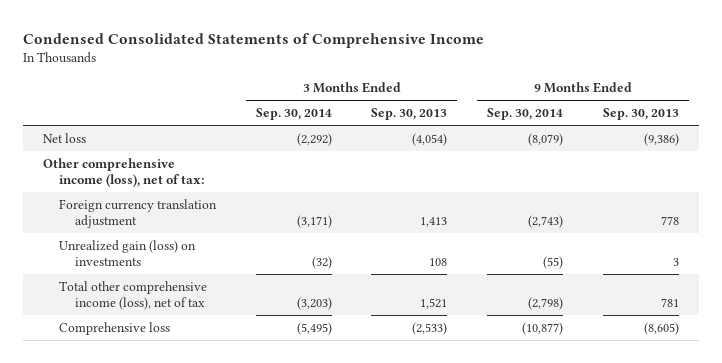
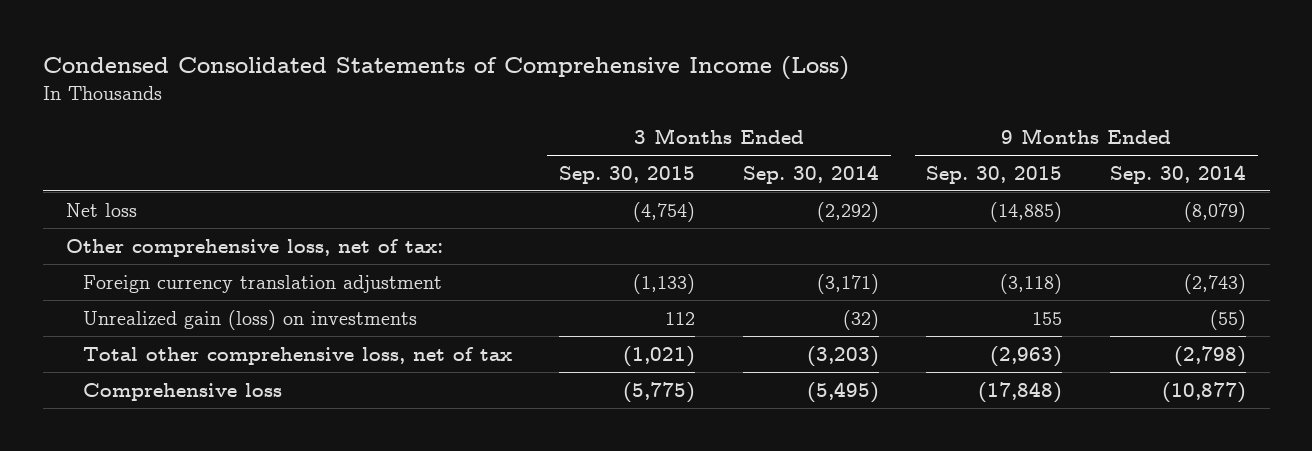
- Condensed Consolidated Statements of Comprehensive Income
+ Condensed Consolidated Statements of Comprehensive Income (Loss)
- | 3 Months Ended Sep. 30, 2014 | 3 Months Ended Sep. 30, 2013 | 9 Months Ended Sep. 30, 2014 | 9 Months Ended Sep. 30, 2013
+ | 3 Months Ended Sep. 30, 2015 | 3 Months Ended Sep. 30, 2014 | 9 Months Ended Sep. 30, 2015 | 9 Months Ended Sep. 30, 2014
- Other comprehensive income (loss), net of tax:
+ Other comprehensive loss, net of tax:
- Total other comprehensive income (loss), net of tax | (3,203) | 1,521 | (2,798) | 781
+ Total other comprehensive loss, net of tax | (1,021) | (3,203) | (2,963) | (2,798)

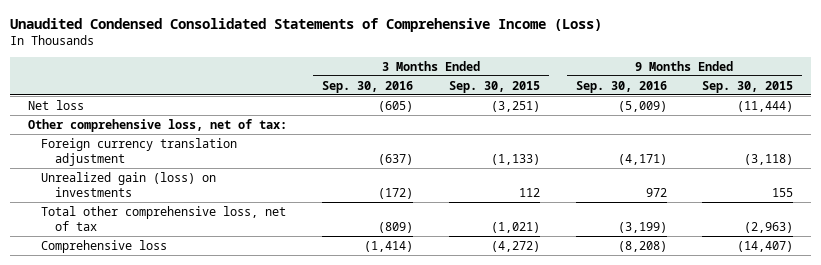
- Condensed Consolidated Statements of Comprehensive Income (Loss)
+ Unaudited Condensed Consolidated Statements of Comprehensive Income (Loss)
- | 3 Months Ended Sep. 30, 2015 | 3 Months Ended Sep. 30, 2014 | 9 Months Ended Sep. 30, 2015 | 9 Months Ended Sep. 30, 2014
+ | 3 Months Ended Sep. 30, 2016 | 3 Months Ended Sep. 30, 2015 | 9 Months Ended Sep. 30, 2016 | 9 Months Ended Sep. 30, 2015
- Net loss | (4,754) | (2,292) | (14,885) | (8,079)
+ Net loss | (605) | (3,251) | (5,009) | (11,444)
- Comprehensive loss | (5,775) | (5,495) | (17,848) | (10,877)
+ Comprehensive loss | (1,414) | (4,272) | (8,208) | (14,407)

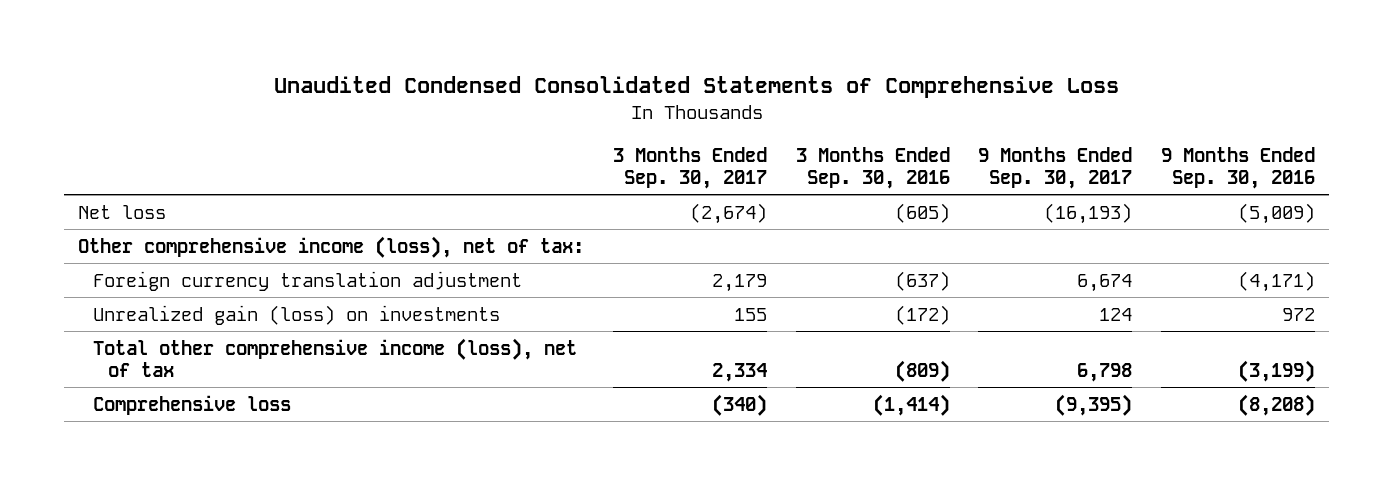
- Unaudited Condensed Consolidated Statements of Comprehensive Income (Loss)
+ Unaudited Condensed Consolidated Statements of Comprehensive Loss
- | 3 Months Ended Sep. 30, 2016 | 3 Months Ended Sep. 30, 2015 | 9 Months Ended Sep. 30, 2016 | 9 Months Ended Sep. 30, 2015
+ | 3 Months Ended Sep. 30, 2017 | 3 Months Ended Sep. 30, 2016 | 9 Months Ended Sep. 30, 2017 | 9 Months Ended Sep. 30, 2016
- Other comprehensive loss, net of tax:
+ Other comprehensive income (loss), net of tax:
- Total other comprehensive loss, net of tax | (809) | (1,021) | (3,199) | (2,963)
+ Total other comprehensive income (loss), net of tax | 2,334 | (809) | 6,798 | (3,199)

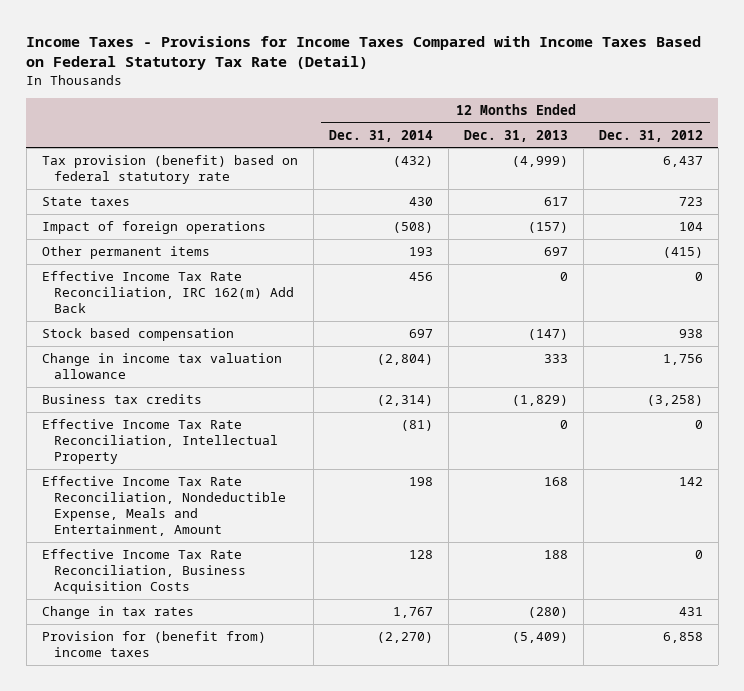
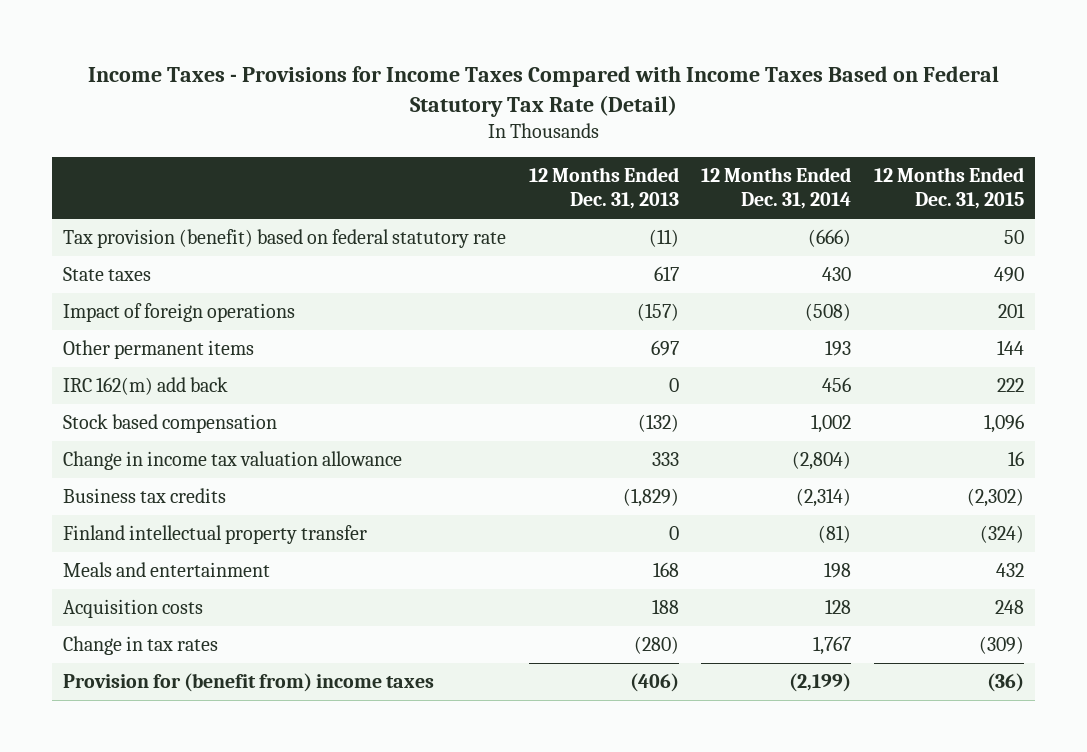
- | 12 Months Ended Dec. 31, 2014 | 12 Months Ended Dec. 31, 2013 | 12 Months Ended Dec. 31, 2012
+ | 12 Months Ended Dec. 31, 2013 | 12 Months Ended Dec. 31, 2014 | 12 Months Ended Dec. 31, 2015
- Tax provision (benefit) based on federal statutory rate | (432) | (4,999) | 6,437
+ Tax provision (benefit) based on federal statutory rate | (11) | (666) | 50
- Effective Income Tax Rate Reconciliation, IRC 162(m) Add Back | 456 | 0 | 0
- Stock based compensation | 697 | (147) | 938
+ IRC 162(m) add back | 0 | 456 | 222
+ Stock based compensation | (132) | 1,002 | 1,096
- Effective Income Tax Rate Reconciliation, Intellectual Property | (81) | 0 | 0
- Effective Income Tax Rate Reconciliation, Nondeductible Expense, Meals and Entertainment, Amount | 198 | 168 | 142
- Effective Income Tax Rate Reconciliation, Business Acquisition Costs | 128 | 188 | 0
+ Finland intellectual property transfer | 0 | (81) | (324)
+ Meals and entertainment | 168 | 198 | 432
+ Acquisition costs | 188 | 128 | 248
- Provision for (benefit from) income taxes | (2,270) | (5,409) | 6,858
+ Provision for (benefit from) income taxes | (406) | (2,199) | (36)

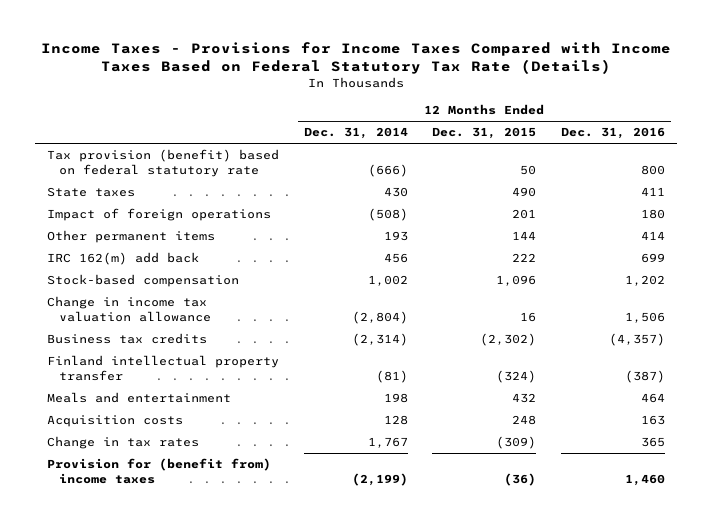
- Income Taxes - Provisions for Income Taxes Compared with Income Taxes Based on Federal Statutory Tax Rate (Detail)
+ Income Taxes - Provisions for Income Taxes Compared with Income Taxes Based on Federal Statutory Tax Rate (Details)
- | 12 Months Ended Dec. 31, 2013 | 12 Months Ended Dec. 31, 2014 | 12 Months Ended Dec. 31, 2015
+ | 12 Months Ended Dec. 31, 2014 | 12 Months Ended Dec. 31, 2015 | 12 Months Ended Dec. 31, 2016
- Stock based compensation | (132) | 1,002 | 1,096
+ Stock-based compensation | 1,002 | 1,096 | 1,202

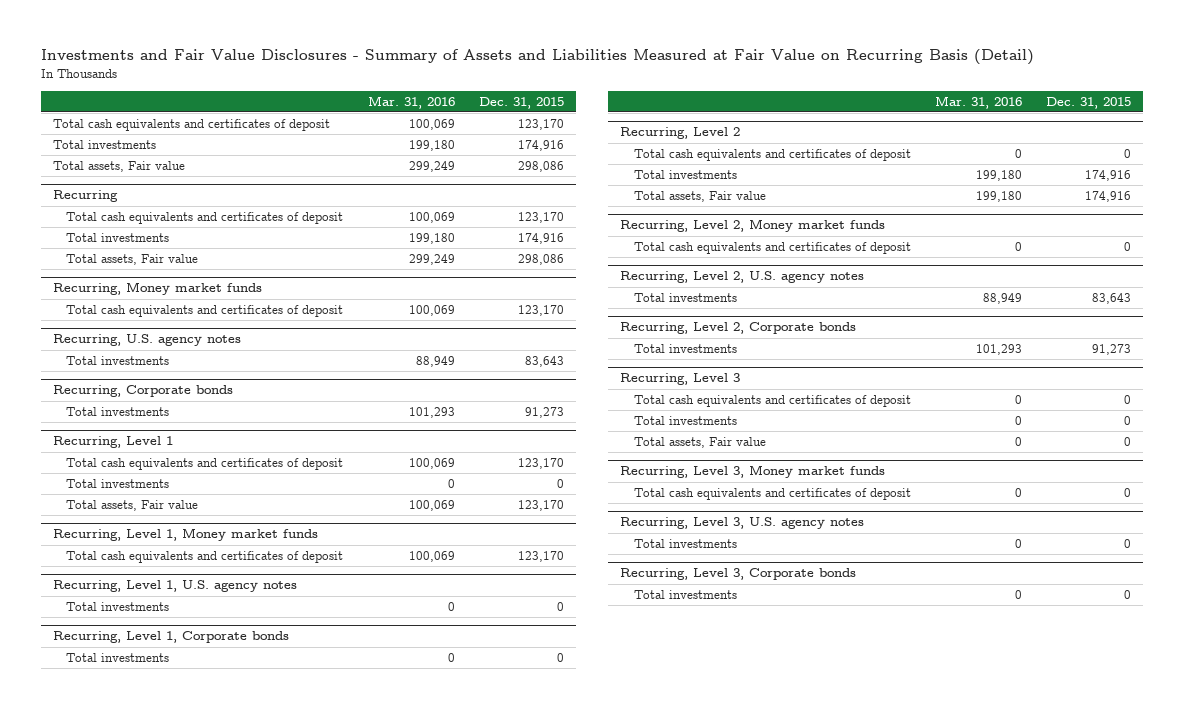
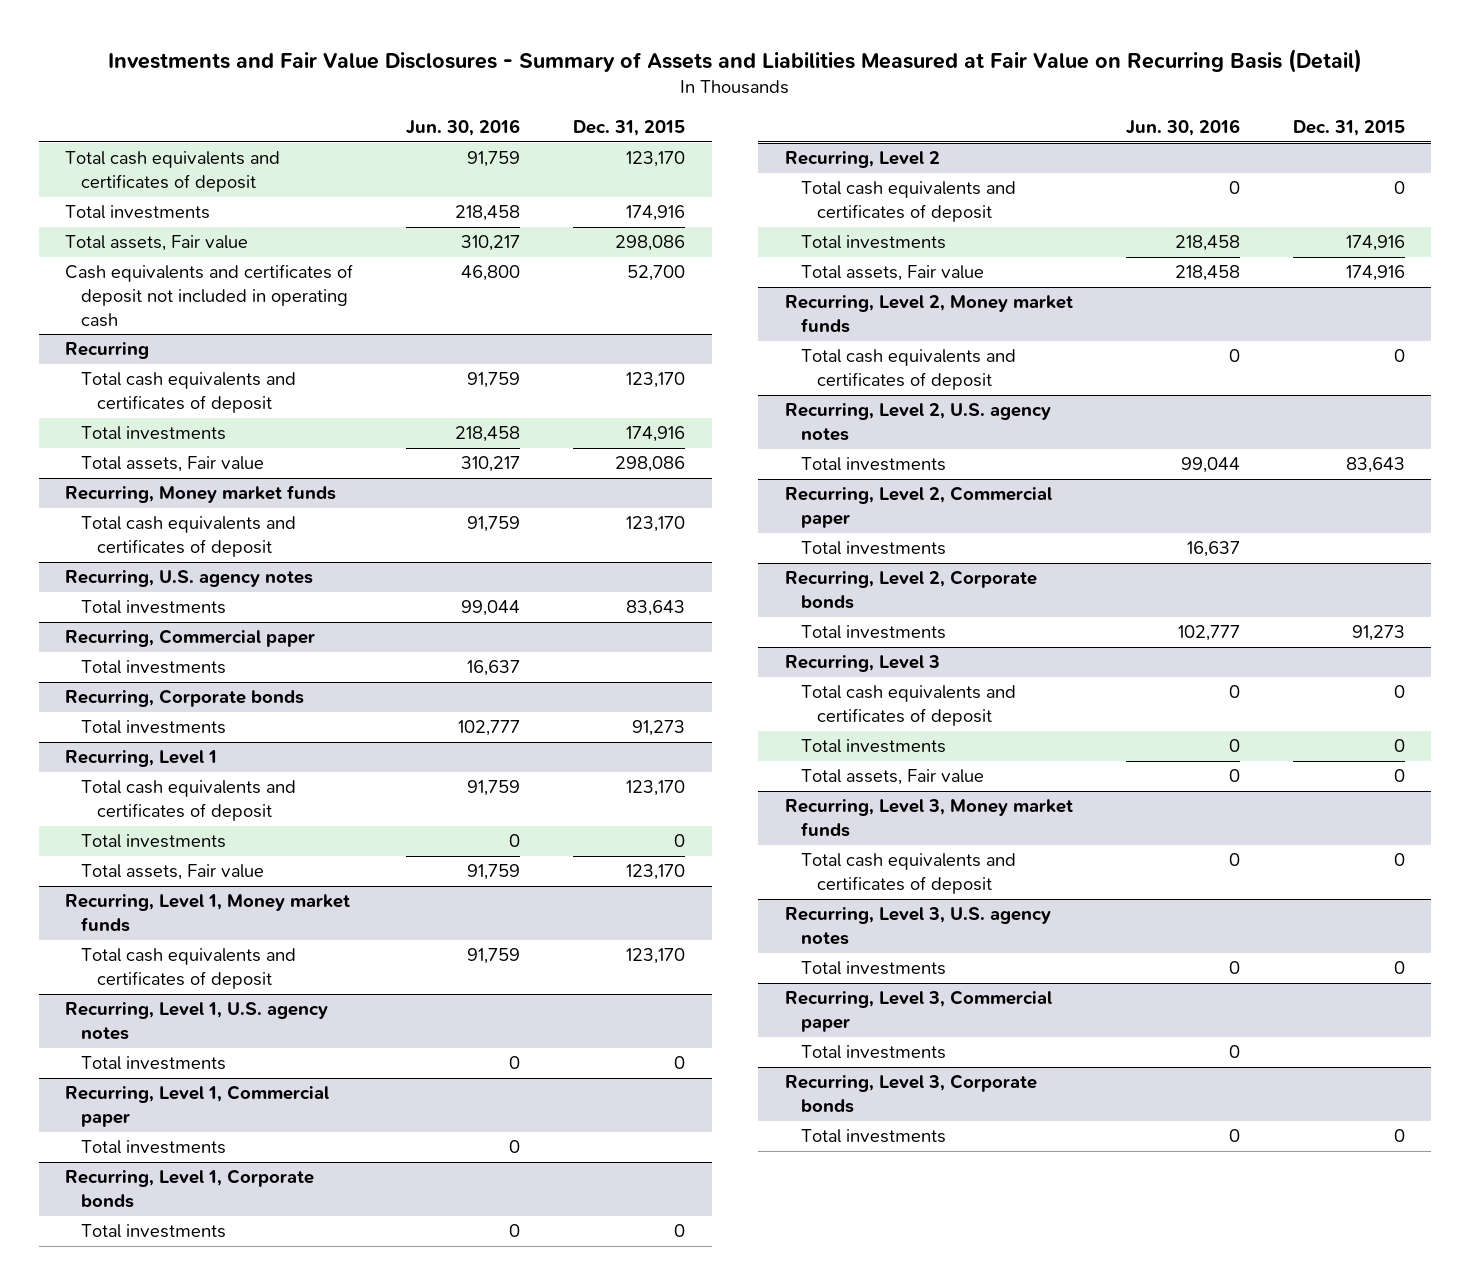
- | Mar. 31, 2016 | Dec. 31, 2015
+ | Jun. 30, 2016 | Dec. 31, 2015
+ Cash equivalents and certificates of deposit not included in operating cash | 46,800 | 52,700
+ Recurring, Commercial paper
+ Total investments | 16,637 |
+ Recurring, Level 1, Commercial paper
+ Total investments | 0 |
+ Recurring, Level 2, Commercial paper
+ Total investments | 16,637 |
+ Recurring, Level 3, Commercial paper
+ Total investments | 0 |

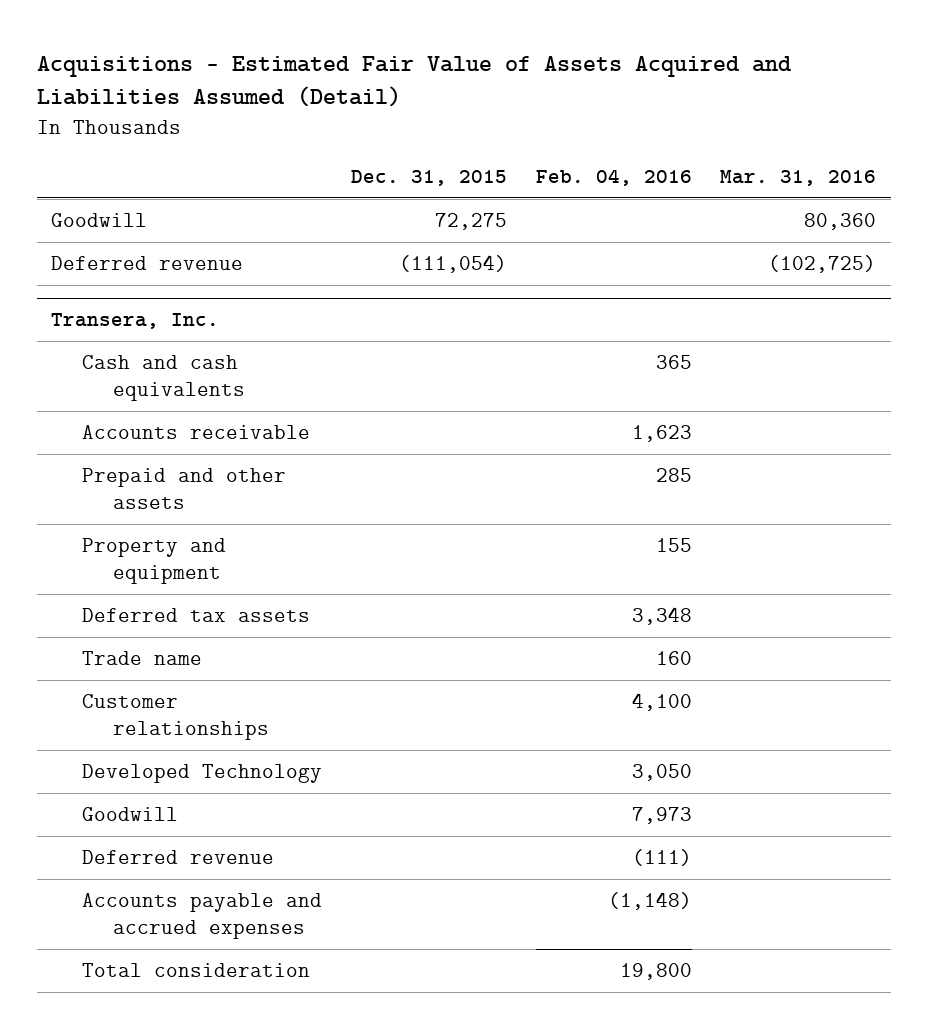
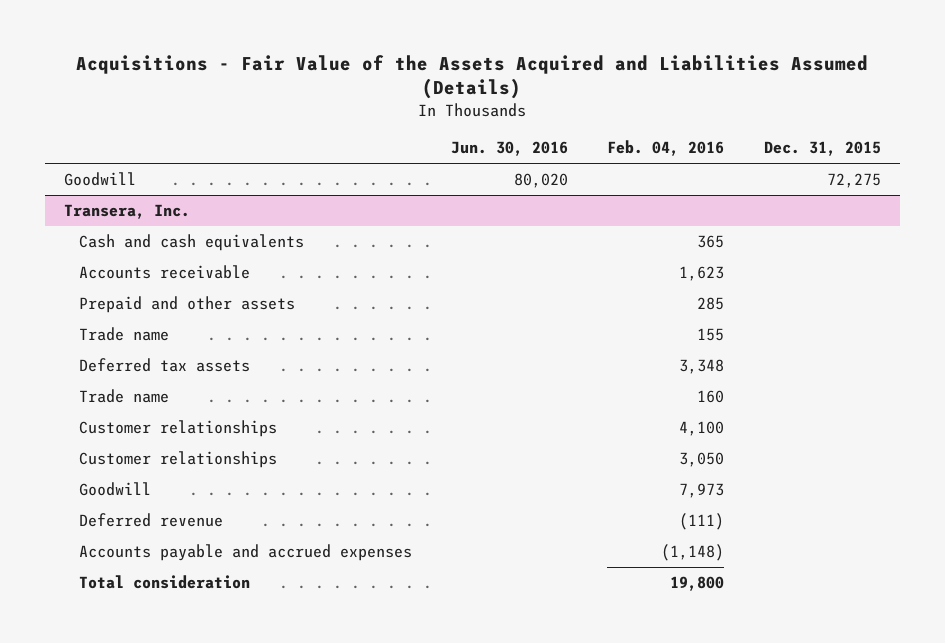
- Acquisitions - Estimated Fair Value of Assets Acquired and Liabilities Assumed (Detail)
+ Acquisitions - Fair Value of the Assets Acquired and Liabilities Assumed (Details)
- | Dec. 31, 2015 | Feb. 04, 2016 | Mar. 31, 2016
+ | Jun. 30, 2016 | Feb. 04, 2016 | Dec. 31, 2015
- Deferred revenue | (111,054) | | (102,725)
@ Transera, Inc.
- Property and equipment | | 155 |
+ Trade name | | 155 |
- Developed Technology | | 3,050 |
+ Customer relationships | | 3,050 |

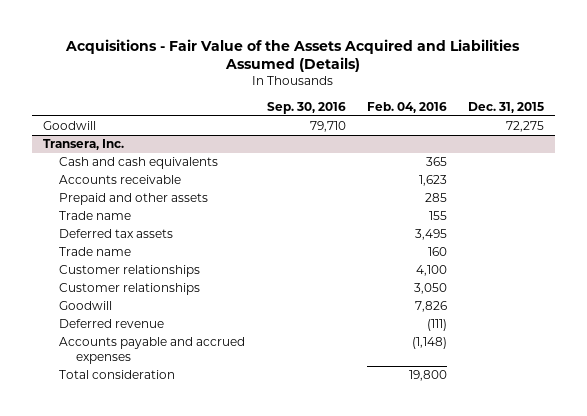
- | Jun. 30, 2016 | Feb. 04, 2016 | Dec. 31, 2015
+ | Sep. 30, 2016 | Feb. 04, 2016 | Dec. 31, 2015
@ Transera, Inc.
- Deferred tax assets | | 3,348 |
+ Deferred tax assets | | 3,495 |
- Goodwill | | 7,973 |
+ Goodwill | | 7,826 |

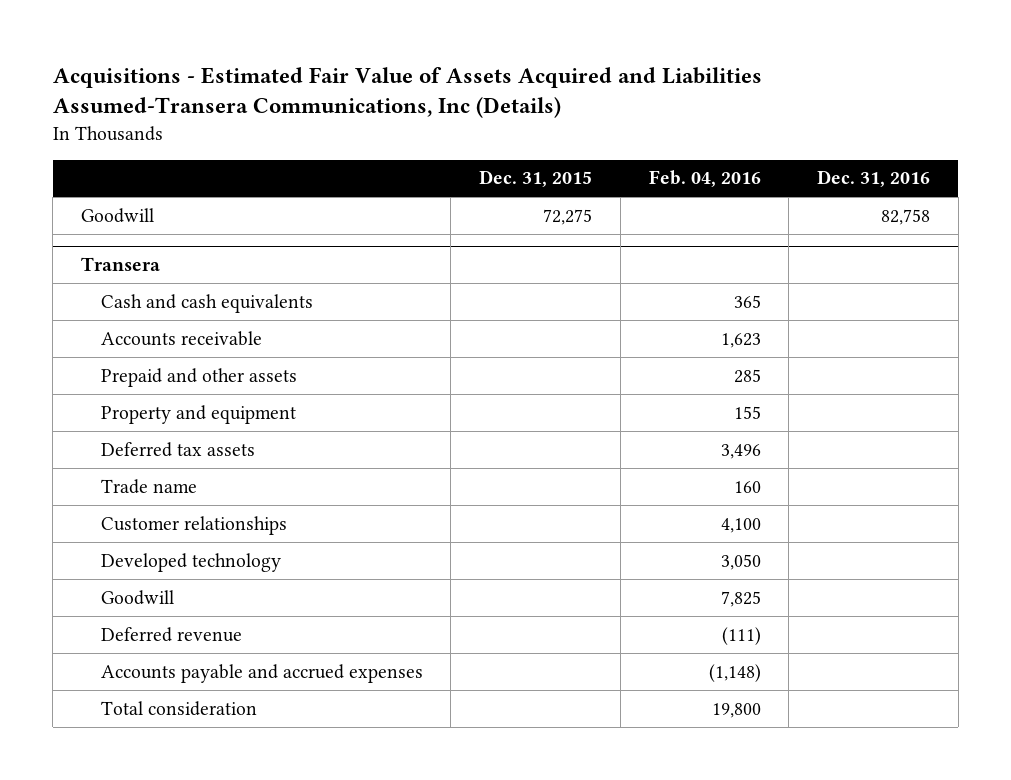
- Acquisitions - Fair Value of the Assets Acquired and Liabilities Assumed (Details)
+ Acquisitions - Estimated Fair Value of Assets Acquired and Liabilities Assumed-Transera Communications, Inc (Details)
- | Sep. 30, 2016 | Feb. 04, 2016 | Dec. 31, 2015
+ | Dec. 31, 2015 | Feb. 04, 2016 | Dec. 31, 2016
- Transera, Inc.
+ Transera
- Trade name | | 155 |
- Deferred tax assets | | 3,495 |
+ Property and equipment | | 155 |
+ Deferred tax assets | | 3,496 |
- Customer relationships | | 3,050 |
- Goodwill | | 7,826 |
+ Developed technology | | 3,050 |
+ Goodwill | | 7,825 |

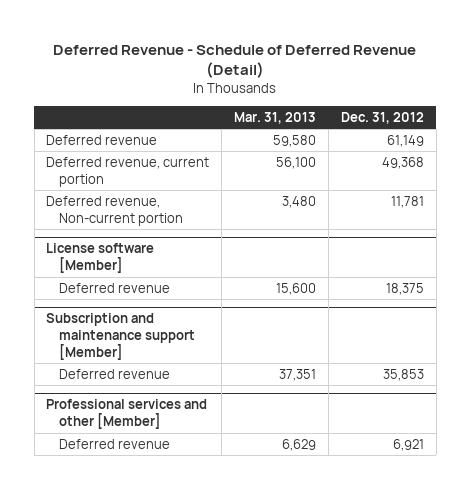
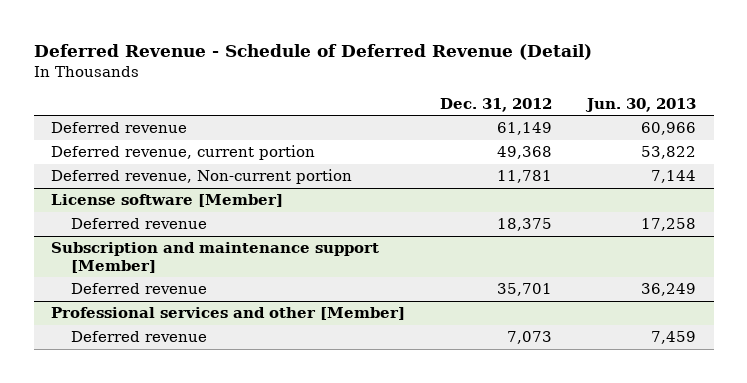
- | Mar. 31, 2013 | Dec. 31, 2012
+ | Dec. 31, 2012 | Jun. 30, 2013
@ Subscription and maintenance support [Member]
- Deferred revenue | 37,351 | 35,853
+ Deferred revenue | 35,701 | 36,249
@ Professional services and other [Member]
- Deferred revenue | 6,629 | 6,921
+ Deferred revenue | 7,073 | 7,459

